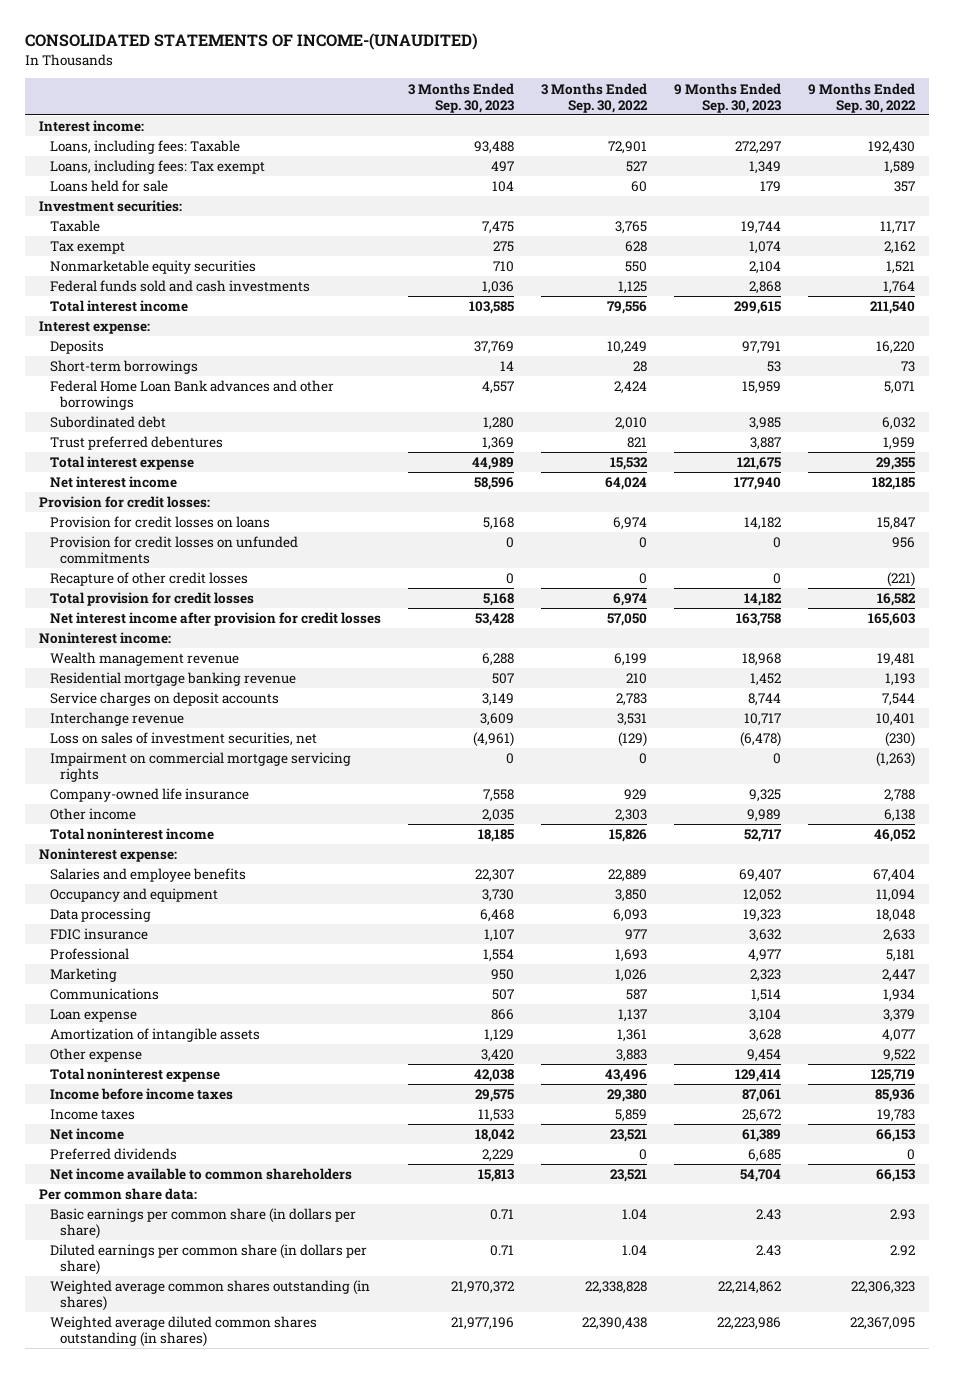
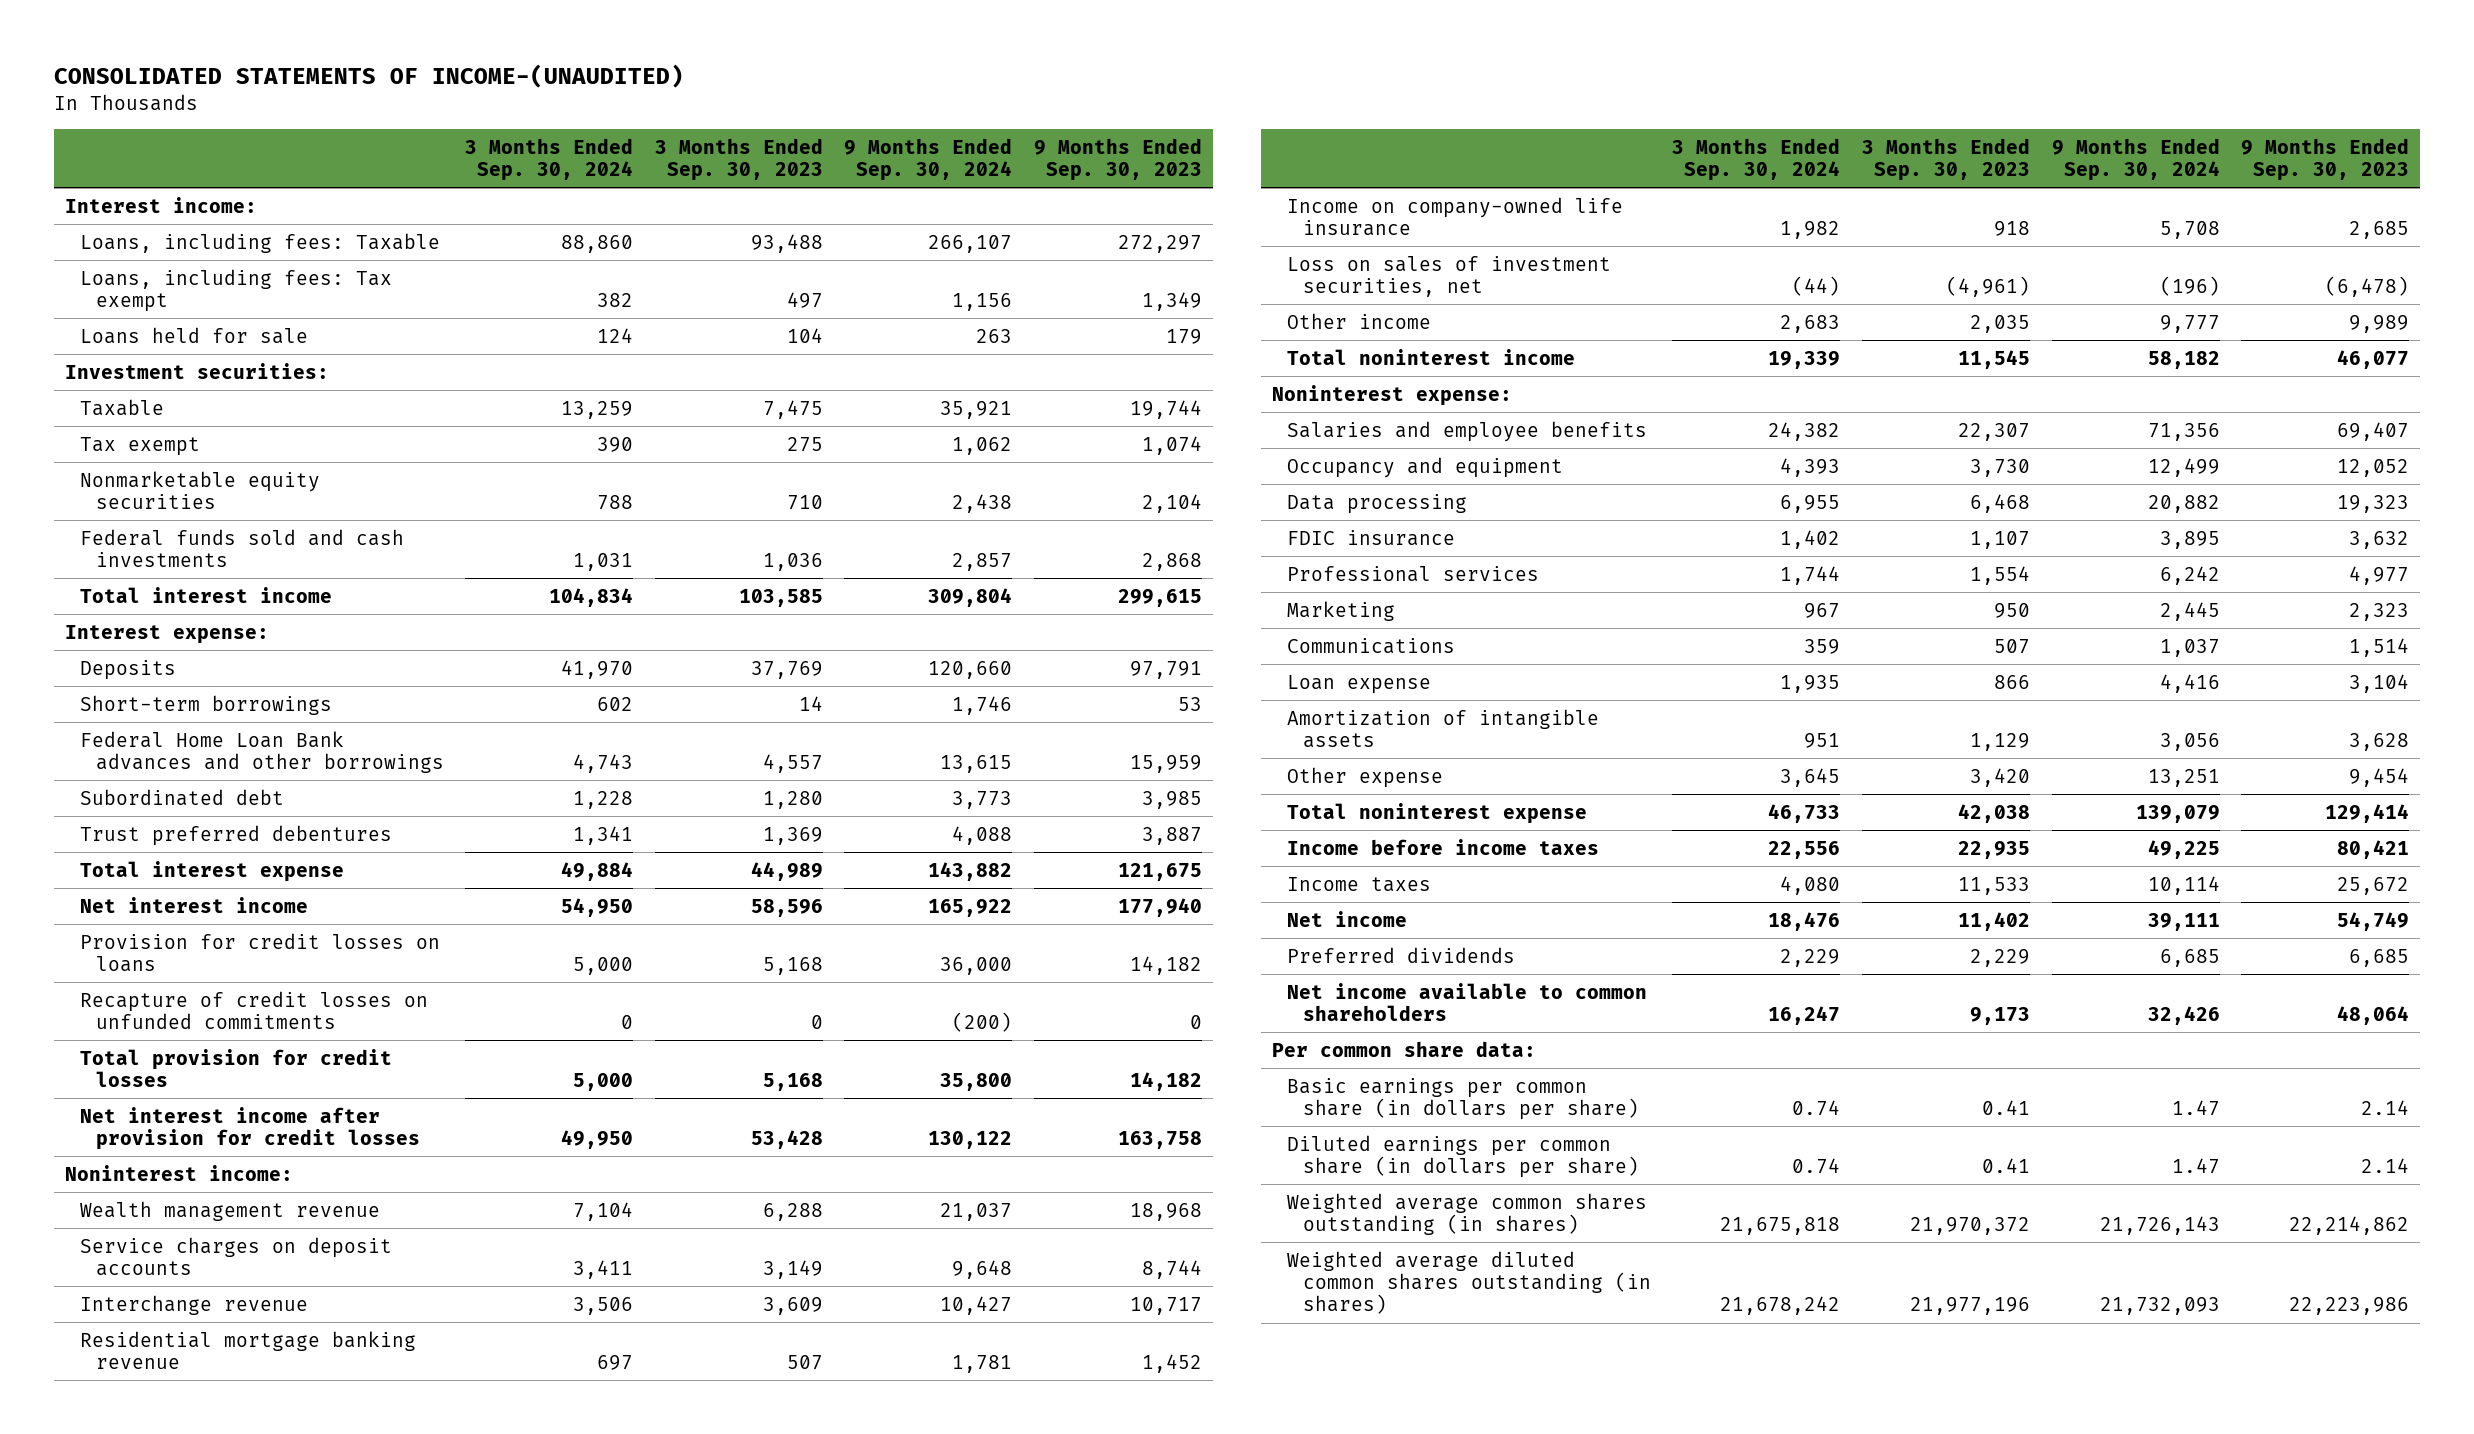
- | 3 Months Ended Sep. 30, 2023 | 3 Months Ended Sep. 30, 2022 | 9 Months Ended Sep. 30, 2023 | 9 Months Ended Sep. 30, 2022
+ | 3 Months Ended Sep. 30, 2024 | 3 Months Ended Sep. 30, 2023 | 9 Months Ended Sep. 30, 2024 | 9 Months Ended Sep. 30, 2023
- Provision for credit losses:
- Provision for credit losses on unfunded commitments | 0 | 0 | 0 | 956
- Recapture of other credit losses | 0 | 0 | 0 | (221)
+ Recapture of credit losses on unfunded commitments | 0 | 0 | (200) | 0
moved down: Residential mortgage banking revenue | 697 | 507 | 1,781 | 1,452
+ Income on company-owned life insurance | 1,982 | 918 | 5,708 | 2,685
- Impairment on commercial mortgage servicing rights | 0 | 0 | 0 | (1,263)
- Company-owned life insurance | 7,558 | 929 | 9,325 | 2,788
- Total noninterest income | 18,185 | 15,826 | 52,717 | 46,052
+ Total noninterest income | 19,339 | 11,545 | 58,182 | 46,077
- Professional | 1,554 | 1,693 | 4,977 | 5,181
+ Professional services | 1,744 | 1,554 | 6,242 | 4,977
- Income before income taxes | 29,575 | 29,380 | 87,061 | 85,936
+ Income before income taxes | 22,556 | 22,935 | 49,225 | 80,421
- Net income | 18,042 | 23,521 | 61,389 | 66,153
+ Net income | 18,476 | 11,402 | 39,111 | 54,749
- Net income available to common shareholders | 15,813 | 23,521 | 54,704 | 66,153
+ Net income available to common shareholders | 16,247 | 9,173 | 32,426 | 48,064
- Basic earnings per common share (in dollars per share) | 0.71 | 1.04 | 2.43 | 2.93
- Diluted earnings per common share (in dollars per share) | 0.71 | 1.04 | 2.43 | 2.92
+ Basic earnings per common share (in dollars per share) | 0.74 | 0.41 | 1.47 | 2.14
+ Diluted earnings per common share (in dollars per share) | 0.74 | 0.41 | 1.47 | 2.14

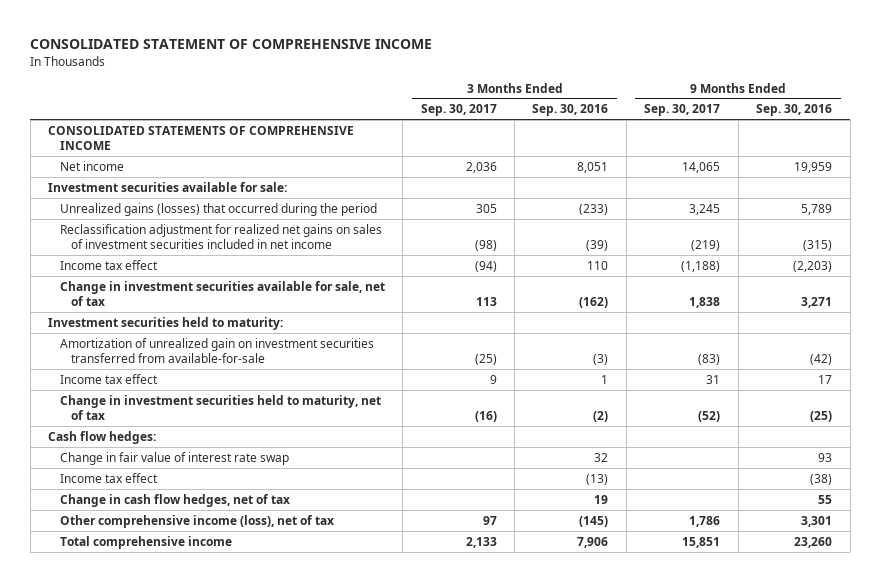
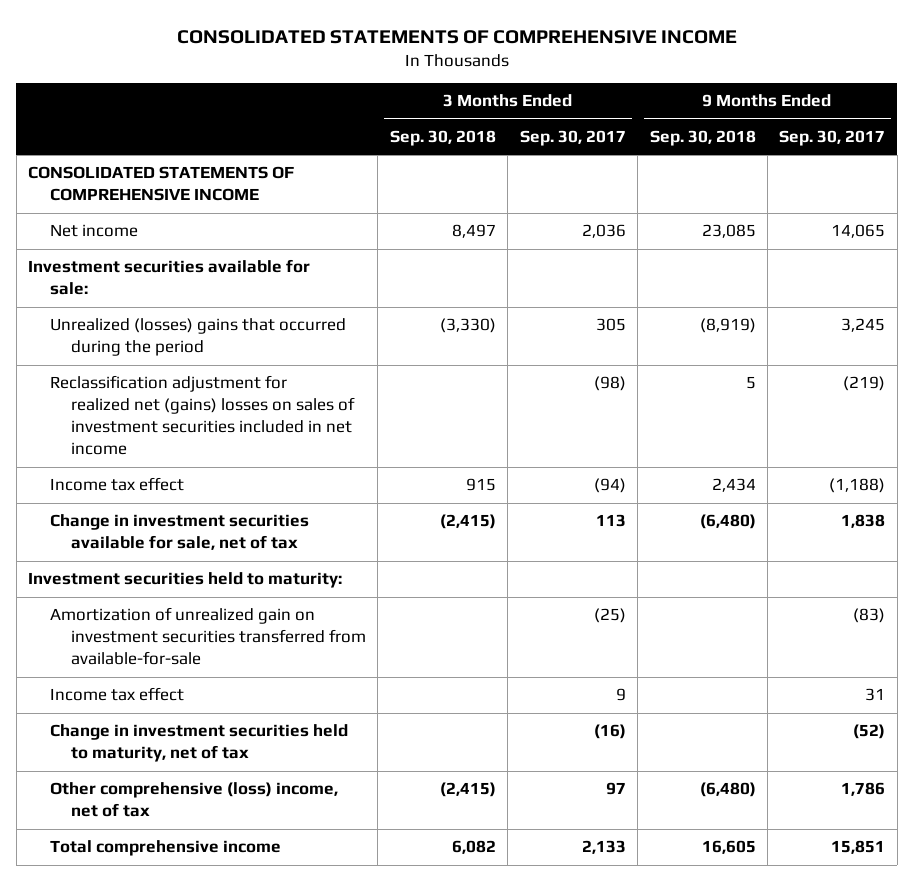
- CONSOLIDATED STATEMENT OF COMPREHENSIVE INCOME
+ CONSOLIDATED STATEMENTS OF COMPREHENSIVE INCOME
- | 3 Months Ended Sep. 30, 2017 | 3 Months Ended Sep. 30, 2016 | 9 Months Ended Sep. 30, 2017 | 9 Months Ended Sep. 30, 2016
+ | 3 Months Ended Sep. 30, 2018 | 3 Months Ended Sep. 30, 2017 | 9 Months Ended Sep. 30, 2018 | 9 Months Ended Sep. 30, 2017
- Unrealized gains (losses) that occurred during the period | 305 | (233) | 3,245 | 5,789
- Reclassification adjustment for realized net gains on sales of investment securities included in net income | (98) | (39) | (219) | (315)
+ Unrealized (losses) gains that occurred during the period | (3,330) | 305 | (8,919) | 3,245
+ Reclassification adjustment for realized net (gains) losses on sales of investment securities included in net income | | (98) | 5 | (219)
- Cash flow hedges:
- Change in fair value of interest rate swap | | 32 | | 93
- Income tax effect | | (13) | | (38)
- Change in cash flow hedges, net of tax | | 19 | | 55
- Other comprehensive income (loss), net of tax | 97 | (145) | 1,786 | 3,301
+ Other comprehensive (loss) income, net of tax | (2,415) | 97 | (6,480) | 1,786

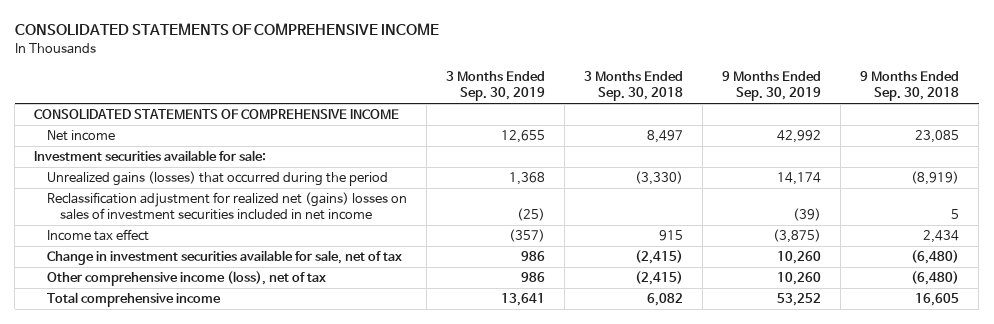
- | 3 Months Ended Sep. 30, 2018 | 3 Months Ended Sep. 30, 2017 | 9 Months Ended Sep. 30, 2018 | 9 Months Ended Sep. 30, 2017
+ | 3 Months Ended Sep. 30, 2019 | 3 Months Ended Sep. 30, 2018 | 9 Months Ended Sep. 30, 2019 | 9 Months Ended Sep. 30, 2018
- Unrealized (losses) gains that occurred during the period | (3,330) | 305 | (8,919) | 3,245
+ Unrealized gains (losses) that occurred during the period | 1,368 | (3,330) | 14,174 | (8,919)
- Investment securities held to maturity:
- Amortization of unrealized gain on investment securities transferred from available-for-sale | | (25) | | (83)
- Income tax effect | | 9 | | 31
- Change in investment securities held to maturity, net of tax | | (16) | | (52)
- Other comprehensive (loss) income, net of tax | (2,415) | 97 | (6,480) | 1,786
+ Other comprehensive income (loss), net of tax | 986 | (2,415) | 10,260 | (6,480)

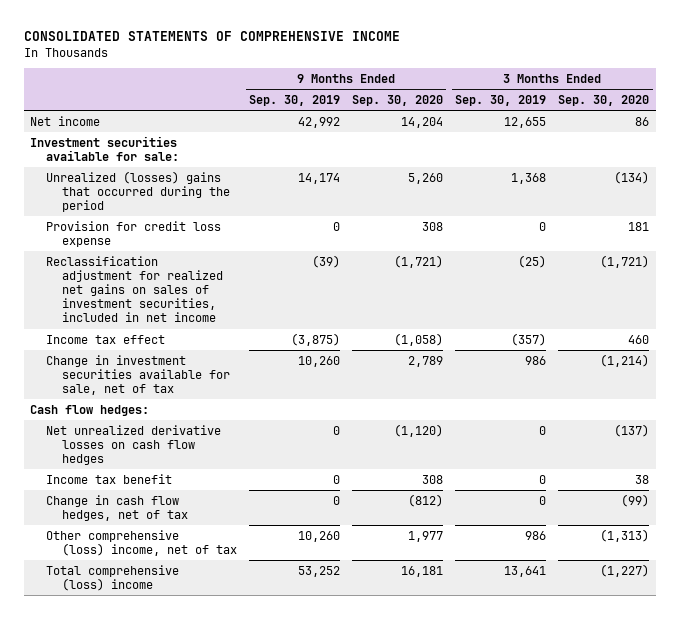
- | 3 Months Ended Sep. 30, 2019 | 3 Months Ended Sep. 30, 2018 | 9 Months Ended Sep. 30, 2019 | 9 Months Ended Sep. 30, 2018
+ | 9 Months Ended Sep. 30, 2019 | 9 Months Ended Sep. 30, 2020 | 3 Months Ended Sep. 30, 2019 | 3 Months Ended Sep. 30, 2020
- CONSOLIDATED STATEMENTS OF COMPREHENSIVE INCOME
- Unrealized gains (losses) that occurred during the period | 1,368 | (3,330) | 14,174 | (8,919)
- Reclassification adjustment for realized net (gains) losses on sales of investment securities included in net income | (25) | | (39) | 5
+ Unrealized (losses) gains that occurred during the period | 14,174 | 5,260 | 1,368 | (134)
+ Provision for credit loss expense | 0 | 308 | 0 | 181
+ Reclassification adjustment for realized net gains on sales of investment securities, included in net income | (39) | (1,721) | (25) | (1,721)
- Other comprehensive income (loss), net of tax | 986 | (2,415) | 10,260 | (6,480)
- Total comprehensive income | 13,641 | 6,082 | 53,252 | 16,605
+ Cash flow hedges:
+ Net unrealized derivative losses on cash flow hedges | 0 | (1,120) | 0 | (137)
+ Income tax benefit | 0 | 308 | 0 | 38
+ Change in cash flow hedges, net of tax | 0 | (812) | 0 | (99)
+ Other comprehensive (loss) income, net of tax | 10,260 | 1,977 | 986 | (1,313)
+ Total comprehensive (loss) income | 53,252 | 16,181 | 13,641 | (1,227)

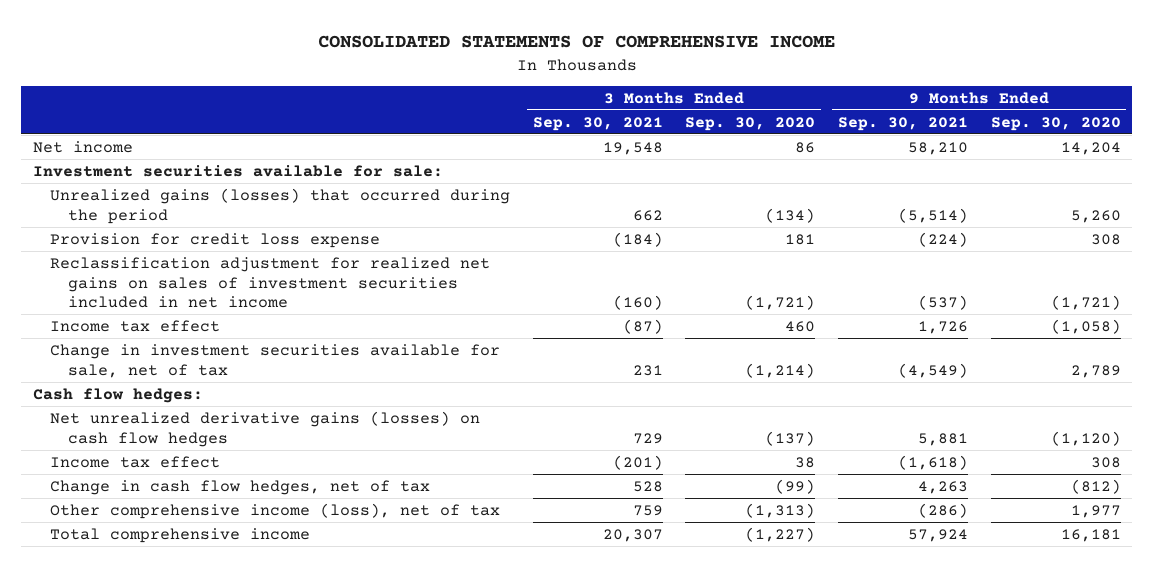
- | 9 Months Ended Sep. 30, 2019 | 9 Months Ended Sep. 30, 2020 | 3 Months Ended Sep. 30, 2019 | 3 Months Ended Sep. 30, 2020
+ | 3 Months Ended Sep. 30, 2021 | 3 Months Ended Sep. 30, 2020 | 9 Months Ended Sep. 30, 2021 | 9 Months Ended Sep. 30, 2020
- Unrealized (losses) gains that occurred during the period | 14,174 | 5,260 | 1,368 | (134)
+ Unrealized gains (losses) that occurred during the period | 662 | (134) | (5,514) | 5,260
- Reclassification adjustment for realized net gains on sales of investment securities, included in net income | (39) | (1,721) | (25) | (1,721)
+ Reclassification adjustment for realized net gains on sales of investment securities included in net income | (160) | (1,721) | (537) | (1,721)
- Net unrealized derivative losses on cash flow hedges | 0 | (1,120) | 0 | (137)
- Income tax benefit | 0 | 308 | 0 | 38
+ Net unrealized derivative gains (losses) on cash flow hedges | 729 | (137) | 5,881 | (1,120)
+ Income tax effect | (201) | 38 | (1,618) | 308
- Other comprehensive (loss) income, net of tax | 10,260 | 1,977 | 986 | (1,313)
- Total comprehensive (loss) income | 53,252 | 16,181 | 13,641 | (1,227)
+ Other comprehensive income (loss), net of tax | 759 | (1,313) | (286) | 1,977
+ Total comprehensive income | 20,307 | (1,227) | 57,924 | 16,181

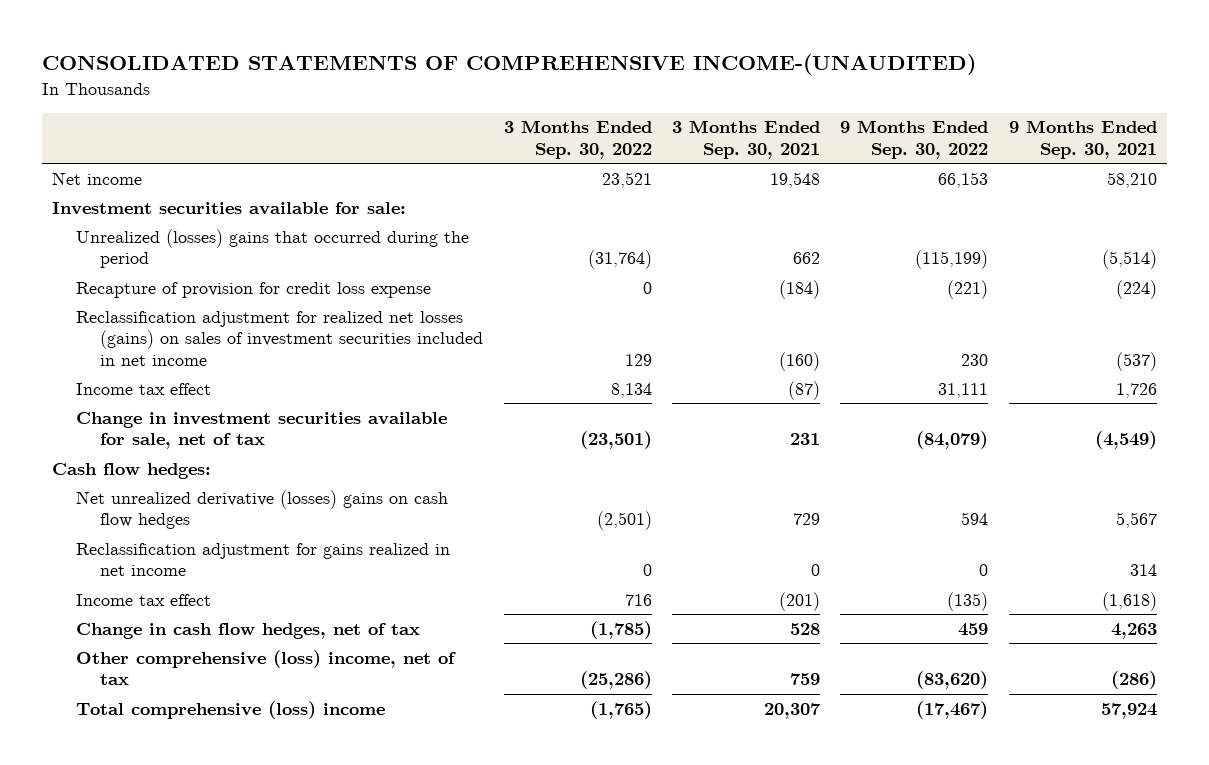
- CONSOLIDATED STATEMENTS OF COMPREHENSIVE INCOME
+ CONSOLIDATED STATEMENTS OF COMPREHENSIVE INCOME-(UNAUDITED)
- | 3 Months Ended Sep. 30, 2021 | 3 Months Ended Sep. 30, 2020 | 9 Months Ended Sep. 30, 2021 | 9 Months Ended Sep. 30, 2020
+ | 3 Months Ended Sep. 30, 2022 | 3 Months Ended Sep. 30, 2021 | 9 Months Ended Sep. 30, 2022 | 9 Months Ended Sep. 30, 2021
- Unrealized gains (losses) that occurred during the period | 662 | (134) | (5,514) | 5,260
- Provision for credit loss expense | (184) | 181 | (224) | 308
- Reclassification adjustment for realized net gains on sales of investment securities included in net income | (160) | (1,721) | (537) | (1,721)
+ Unrealized (losses) gains that occurred during the period | (31,764) | 662 | (115,199) | (5,514)
+ Recapture of provision for credit loss expense | 0 | (184) | (221) | (224)
+ Reclassification adjustment for realized net losses (gains) on sales of investment securities included in net income | 129 | (160) | 230 | (537)
- Net unrealized derivative gains (losses) on cash flow hedges | 729 | (137) | 5,881 | (1,120)
+ Net unrealized derivative (losses) gains on cash flow hedges | (2,501) | 729 | 594 | 5,567
+ Reclassification adjustment for gains realized in net income | 0 | 0 | 0 | 314
- Other comprehensive income (loss), net of tax | 759 | (1,313) | (286) | 1,977
- Total comprehensive income | 20,307 | (1,227) | 57,924 | 16,181
+ Other comprehensive (loss) income, net of tax | (25,286) | 759 | (83,620) | (286)
+ Total comprehensive (loss) income | (1,765) | 20,307 | (17,467) | 57,924

